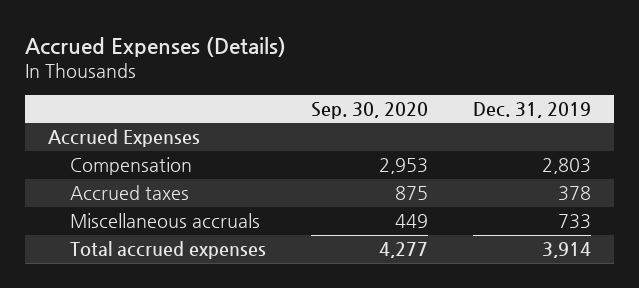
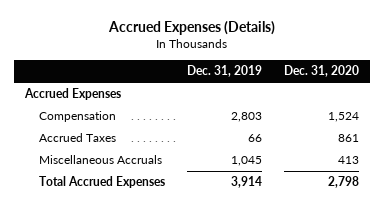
- | Sep. 30, 2020 | Dec. 31, 2019
+ | Dec. 31, 2019 | Dec. 31, 2020
- Accrued taxes | 875 | 378
- Miscellaneous accruals | 449 | 733
- Total accrued expenses | 4,277 | 3,914
+ Accrued Taxes | 66 | 861
+ Miscellaneous Accruals | 1,045 | 413
+ Total Accrued Expenses | 3,914 | 2,798

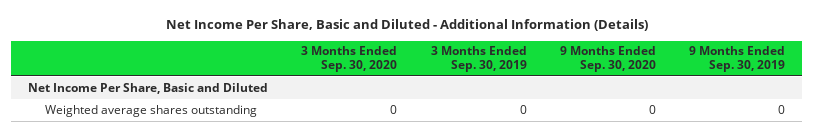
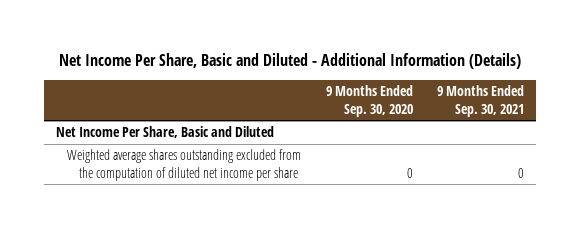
- | 3 Months Ended Sep. 30, 2020 | 3 Months Ended Sep. 30, 2019 | 9 Months Ended Sep. 30, 2020 | 9 Months Ended Sep. 30, 2019
+ | 9 Months Ended Sep. 30, 2020 | 9 Months Ended Sep. 30, 2021
- Weighted average shares outstanding | 0 | 0 | 0 | 0
+ Weighted average shares outstanding excluded from the computation of diluted net income per share | 0 | 0

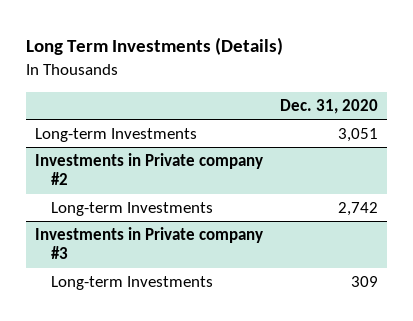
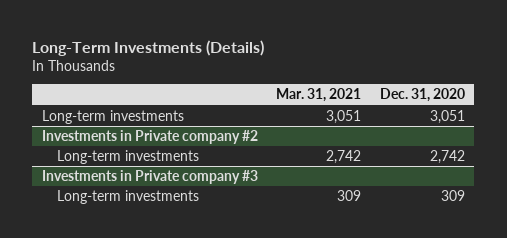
- Long Term Investments (Details)
+ Long-Term Investments (Details)
- | Dec. 31, 2020
+ | Mar. 31, 2021 | Dec. 31, 2020
- Long-term Investments | 3,051
+ Long-term investments | 3,051 | 3,051
@ Investments in Private company #2
- Long-term Investments | 2,742
+ Long-term investments | 2,742 | 2,742
@ Investments in Private company #3
- Long-term Investments | 309
+ Long-term investments | 309 | 309

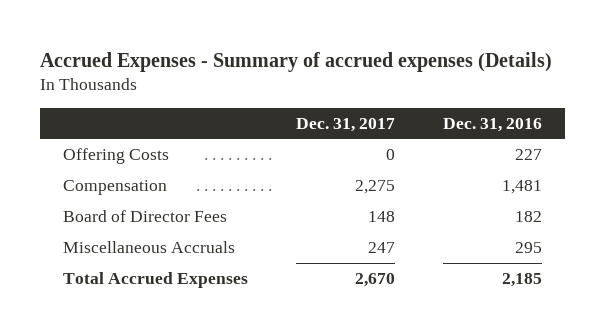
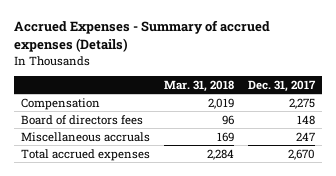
- | Dec. 31, 2017 | Dec. 31, 2016
+ | Mar. 31, 2018 | Dec. 31, 2017
- Offering Costs | 0 | 227
- Board of Director Fees | 148 | 182
- Miscellaneous Accruals | 247 | 295
- Total Accrued Expenses | 2,670 | 2,185
+ Board of directors fees | 96 | 148
+ Miscellaneous accruals | 169 | 247
+ Total accrued expenses | 2,284 | 2,670

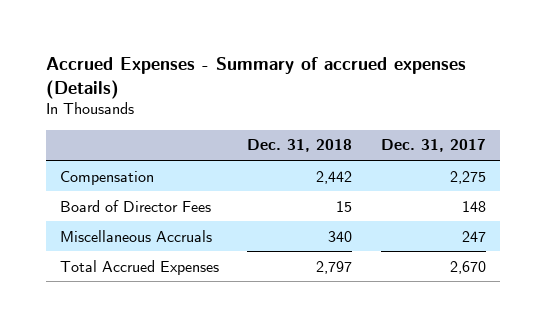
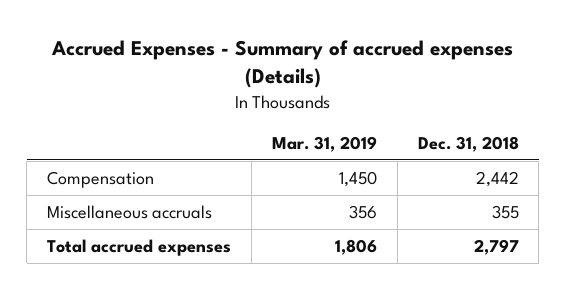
- | Dec. 31, 2018 | Dec. 31, 2017
+ | Mar. 31, 2019 | Dec. 31, 2018
- Board of Director Fees | 15 | 148
- Miscellaneous Accruals | 340 | 247
- Total Accrued Expenses | 2,797 | 2,670
+ Miscellaneous accruals | 356 | 355
+ Total accrued expenses | 1,806 | 2,797

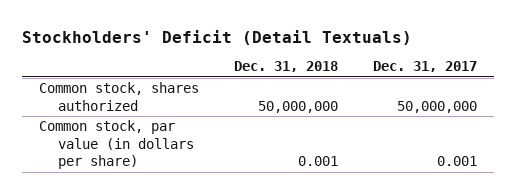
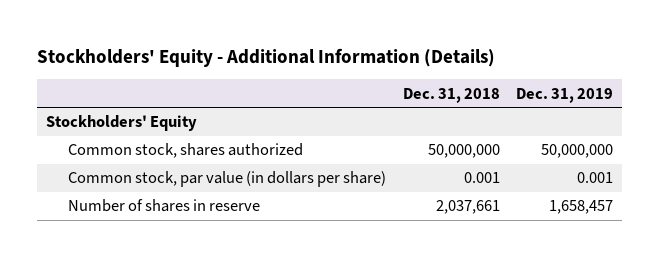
- Stockholders' Deficit (Detail Textuals)
+ Stockholders' Equity - Additional Information (Details)
- | Dec. 31, 2018 | Dec. 31, 2017
+ | Dec. 31, 2018 | Dec. 31, 2019
+ Stockholders' Equity
+ Number of shares in reserve | 2,037,661 | 1,658,457

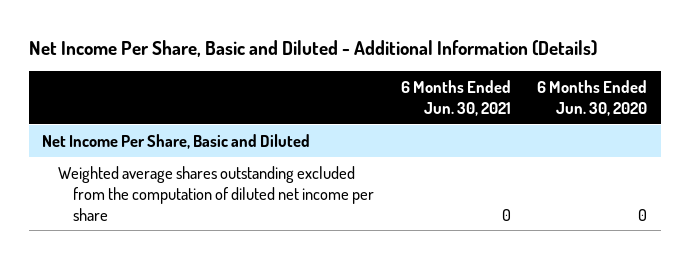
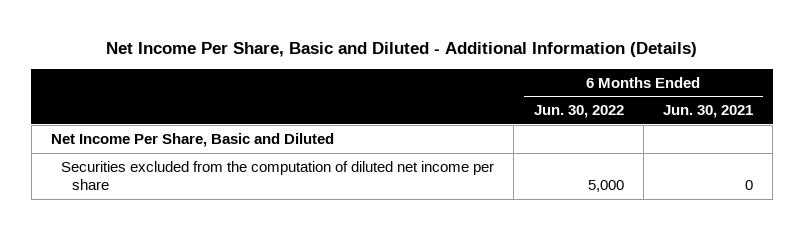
- | 6 Months Ended Jun. 30, 2021 | 6 Months Ended Jun. 30, 2020
+ | 6 Months Ended Jun. 30, 2022 | 6 Months Ended Jun. 30, 2021
- Weighted average shares outstanding excluded from the computation of diluted net income per share | 0 | 0
+ Securities excluded from the computation of diluted net income per share | 5,000 | 0

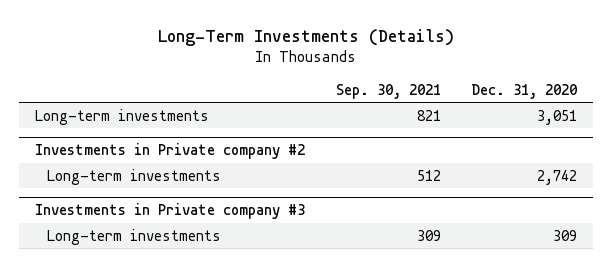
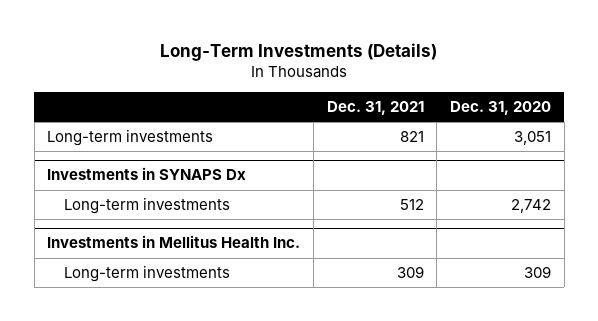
- | Sep. 30, 2021 | Dec. 31, 2020
+ | Dec. 31, 2021 | Dec. 31, 2020
- Investments in Private company #2
+ Investments in SYNAPS Dx
- Investments in Private company #3
+ Investments in Mellitus Health Inc.

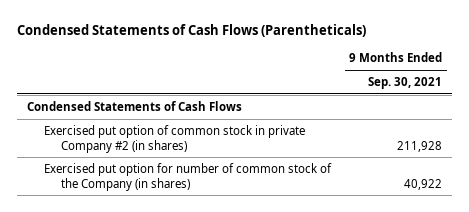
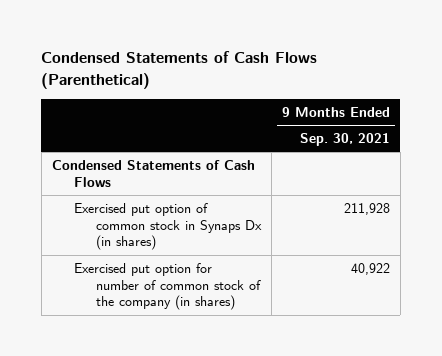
- Condensed Statements of Cash Flows (Parentheticals)
+ Condensed Statements of Cash Flows (Parenthetical)
- Exercised put option of common stock in private Company #2 (in shares) | 211,928
- Exercised put option for number of common stock of the Company (in shares) | 40,922
+ Exercised put option of common stock in Synaps Dx (in shares) | 211,928
+ Exercised put option for number of common stock of the company (in shares) | 40,922

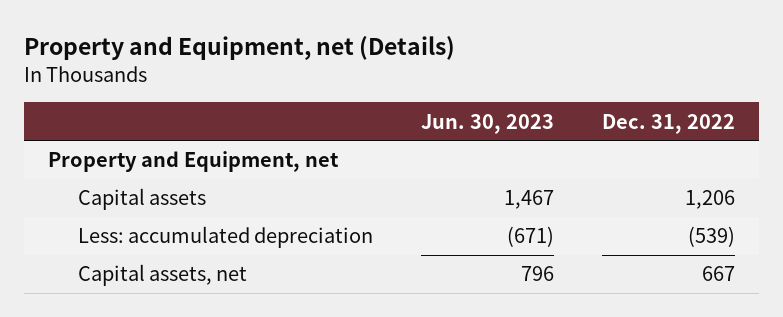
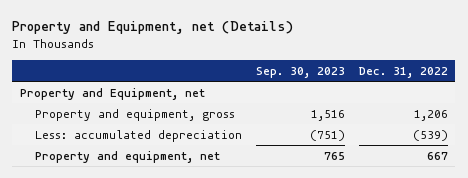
- | Jun. 30, 2023 | Dec. 31, 2022
+ | Sep. 30, 2023 | Dec. 31, 2022
- Capital assets | 1,467 | 1,206
+ Property and equipment, gross | 1,516 | 1,206
- Capital assets, net | 796 | 667
+ Property and equipment, net | 765 | 667

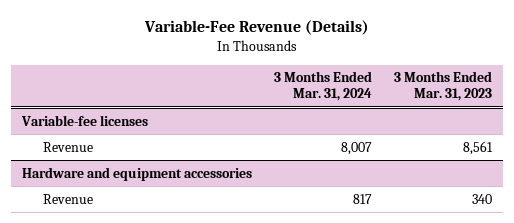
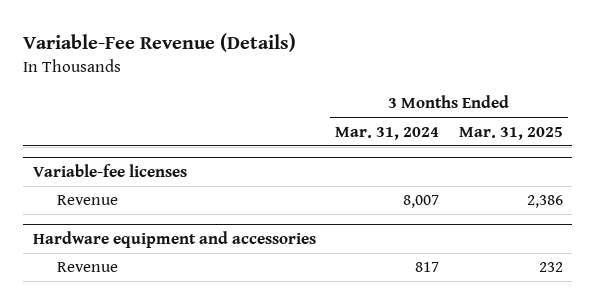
- | 3 Months Ended Mar. 31, 2024 | 3 Months Ended Mar. 31, 2023
+ | 3 Months Ended Mar. 31, 2024 | 3 Months Ended Mar. 31, 2025
- Hardware and equipment accessories
+ Hardware equipment and accessories

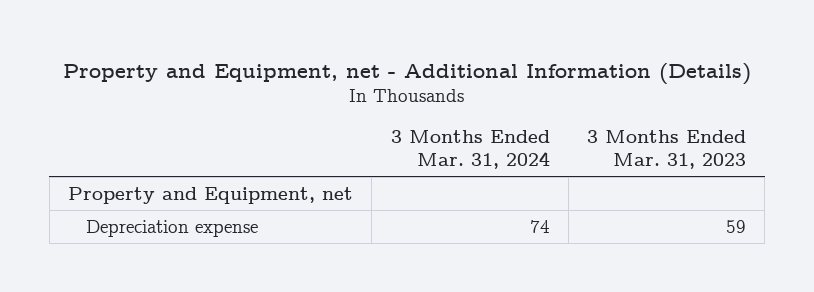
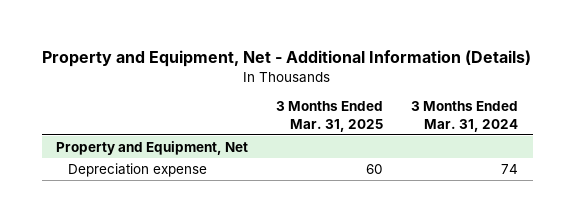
- Property and Equipment, net - Additional Information (Details)
+ Property and Equipment, Net - Additional Information (Details)
- | 3 Months Ended Mar. 31, 2024 | 3 Months Ended Mar. 31, 2023
+ | 3 Months Ended Mar. 31, 2025 | 3 Months Ended Mar. 31, 2024
- Property and Equipment, net
+ Property and Equipment, Net

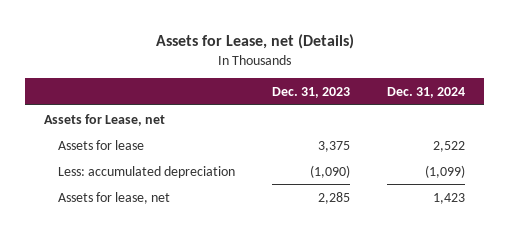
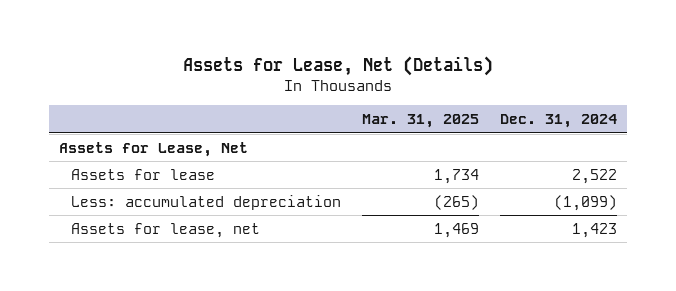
- Assets for Lease, net (Details)
+ Assets for Lease, Net (Details)
- | Dec. 31, 2023 | Dec. 31, 2024
+ | Mar. 31, 2025 | Dec. 31, 2024
- Assets for Lease, net
+ Assets for Lease, Net

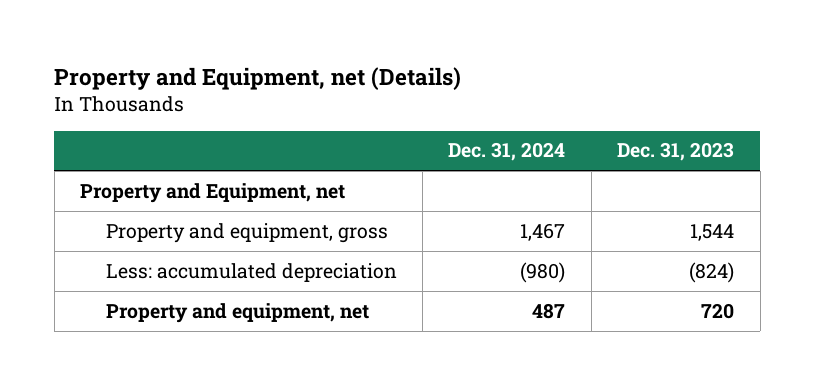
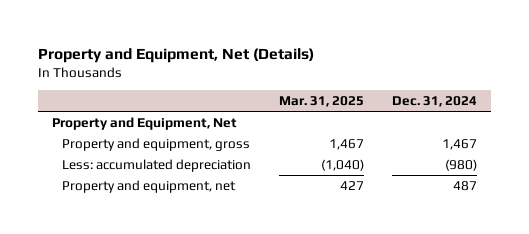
- Property and Equipment, net (Details)
+ Property and Equipment, Net (Details)
- | Dec. 31, 2024 | Dec. 31, 2023
+ | Mar. 31, 2025 | Dec. 31, 2024
- Property and Equipment, net
+ Property and Equipment, Net

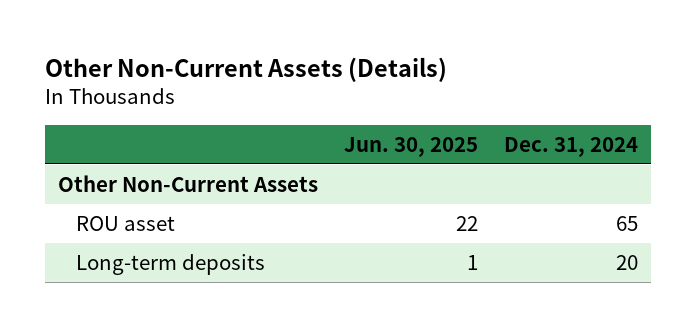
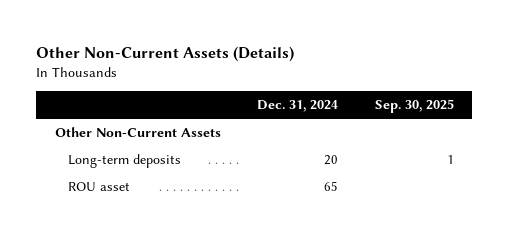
- | Jun. 30, 2025 | Dec. 31, 2024
+ | Dec. 31, 2024 | Sep. 30, 2025
moved down: ROU asset | 65 |

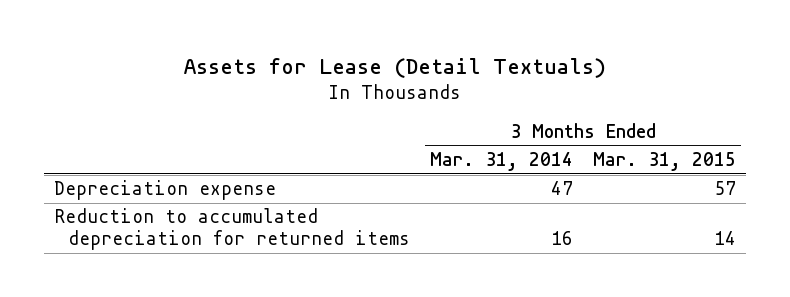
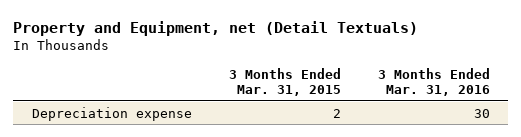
- Assets for Lease (Detail Textuals)
+ Property and Equipment, net (Detail Textuals)
- | 3 Months Ended Mar. 31, 2014 | 3 Months Ended Mar. 31, 2015
+ | 3 Months Ended Mar. 31, 2015 | 3 Months Ended Mar. 31, 2016
- Depreciation expense | 47 | 57
- Reduction to accumulated depreciation for returned items | 16 | 14
+ Depreciation expense | 2 | 30

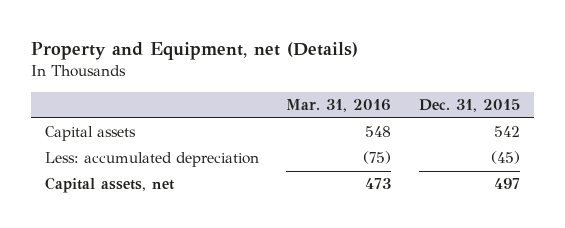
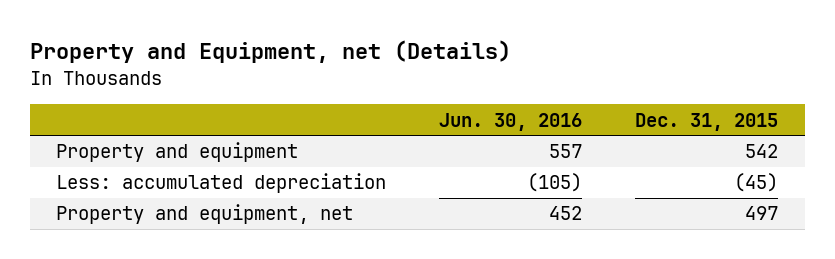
- | Mar. 31, 2016 | Dec. 31, 2015
+ | Jun. 30, 2016 | Dec. 31, 2015
- Capital assets | 548 | 542
+ Property and equipment | 557 | 542
- Capital assets, net | 473 | 497
+ Property and equipment, net | 452 | 497

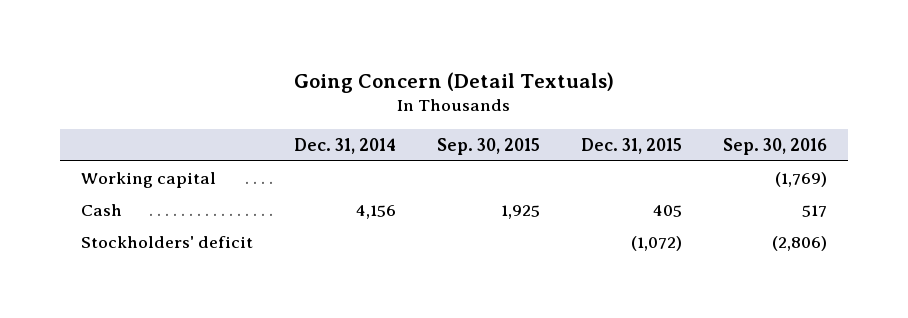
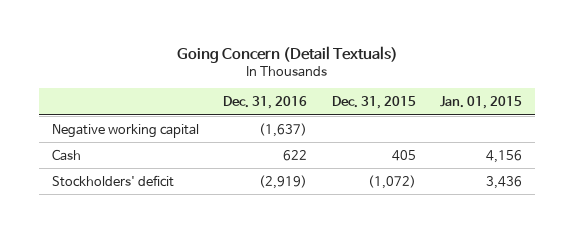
- | Dec. 31, 2014 | Sep. 30, 2015 | Dec. 31, 2015 | Sep. 30, 2016
+ | Dec. 31, 2016 | Dec. 31, 2015 | Jan. 01, 2015
- Working capital | | | | (1,769)
+ Negative working capital | (1,637) | |

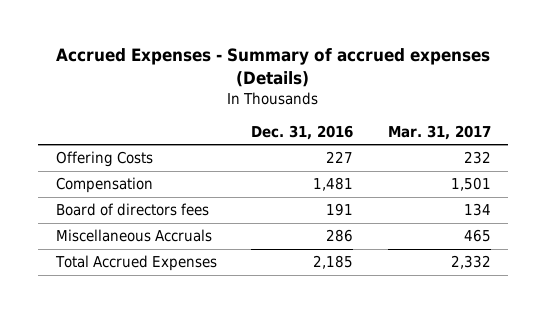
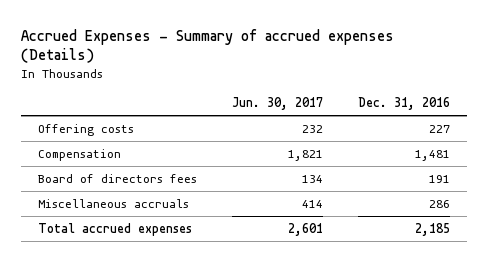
- | Dec. 31, 2016 | Mar. 31, 2017
+ | Jun. 30, 2017 | Dec. 31, 2016
- Offering Costs | 227 | 232
+ Offering costs | 232 | 227
- Miscellaneous Accruals | 286 | 465
- Total Accrued Expenses | 2,185 | 2,332
+ Miscellaneous accruals | 414 | 286
+ Total accrued expenses | 2,601 | 2,185

